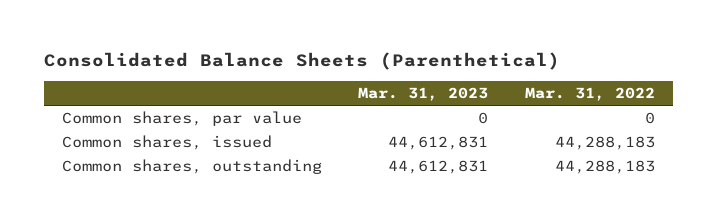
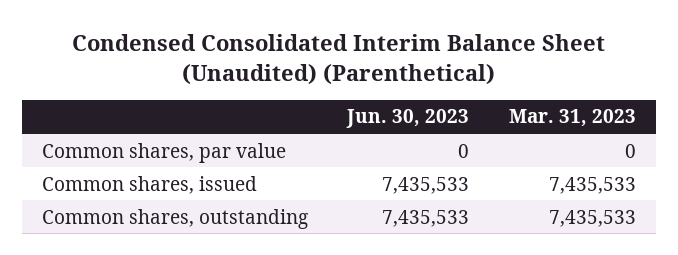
- Consolidated Balance Sheets (Parenthetical)
+ Condensed Consolidated Interim Balance Sheet (Unaudited) (Parenthetical)
- | Mar. 31, 2023 | Mar. 31, 2022
+ | Jun. 30, 2023 | Mar. 31, 2023
- Common shares, issued | 44,612,831 | 44,288,183
- Common shares, outstanding | 44,612,831 | 44,288,183
+ Common shares, issued | 7,435,533 | 7,435,533
+ Common shares, outstanding | 7,435,533 | 7,435,533

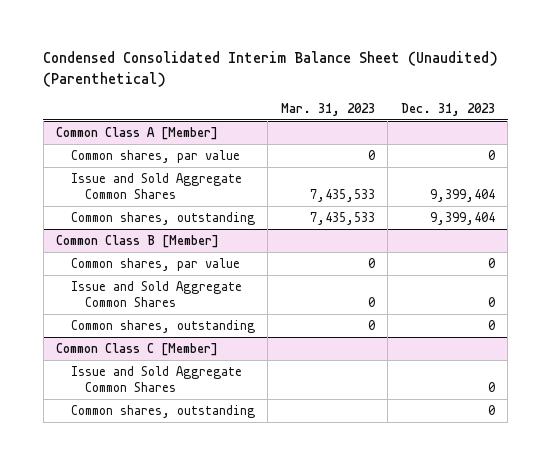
- | Jun. 30, 2023 | Mar. 31, 2023
+ | Mar. 31, 2023 | Dec. 31, 2023
+ Common Class A [Member]
- Common shares, issued | 7,435,533 | 7,435,533
+ Issue and Sold Aggregate Common Shares | 7,435,533 | 9,399,404
+ Common Class B [Member]
+ Common shares, par value | 0 | 0
+ Issue and Sold Aggregate Common Shares | 0 | 0
+ Common shares, outstanding | 0 | 0
+ Common Class C [Member]
+ Issue and Sold Aggregate Common Shares | | 0
+ Common shares, outstanding | | 0

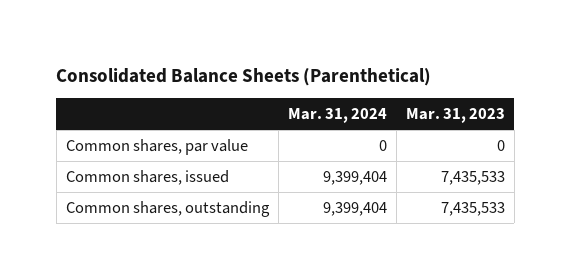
- Condensed Consolidated Interim Balance Sheet (Unaudited) (Parenthetical)
+ Consolidated Balance Sheets (Parenthetical)
- | Mar. 31, 2023 | Dec. 31, 2023
+ | Mar. 31, 2024 | Mar. 31, 2023
- Common Class A [Member]
- Issue and Sold Aggregate Common Shares | 7,435,533 | 9,399,404
+ Common shares, issued | 9,399,404 | 7,435,533
- Common Class B [Member]
- Common shares, par value | 0 | 0
- Issue and Sold Aggregate Common Shares | 0 | 0
- Common shares, outstanding | 0 | 0
- Common Class C [Member]
- Issue and Sold Aggregate Common Shares | | 0
- Common shares, outstanding | | 0

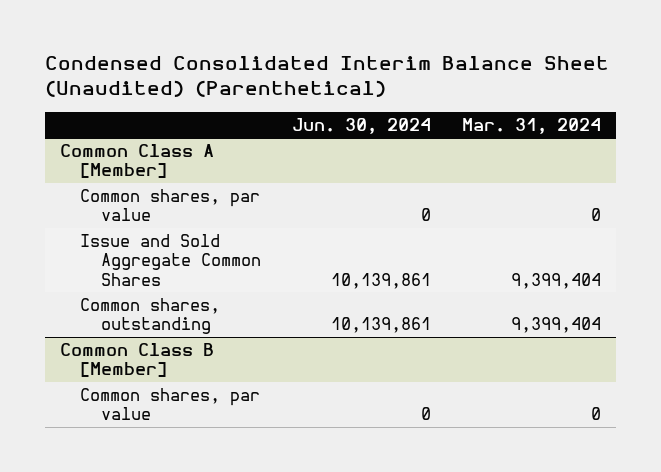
- Consolidated Balance Sheets (Parenthetical)
+ Condensed Consolidated Interim Balance Sheet (Unaudited) (Parenthetical)
- | Mar. 31, 2024 | Mar. 31, 2023
+ | Jun. 30, 2024 | Mar. 31, 2024
+ Common Class A [Member]
- Common shares, issued | 9,399,404 | 7,435,533
+ Issue and Sold Aggregate Common Shares | 10,139,861 | 9,399,404
+ Common Class B [Member]
+ Common shares, par value | 0 | 0

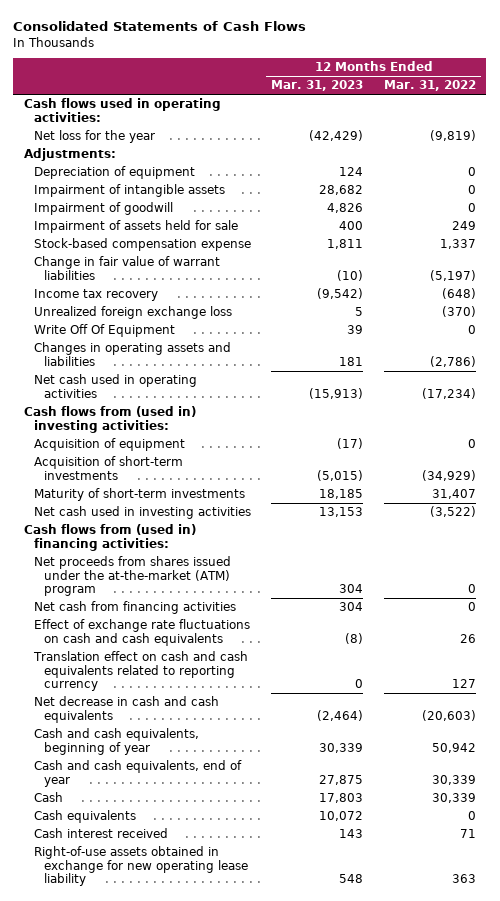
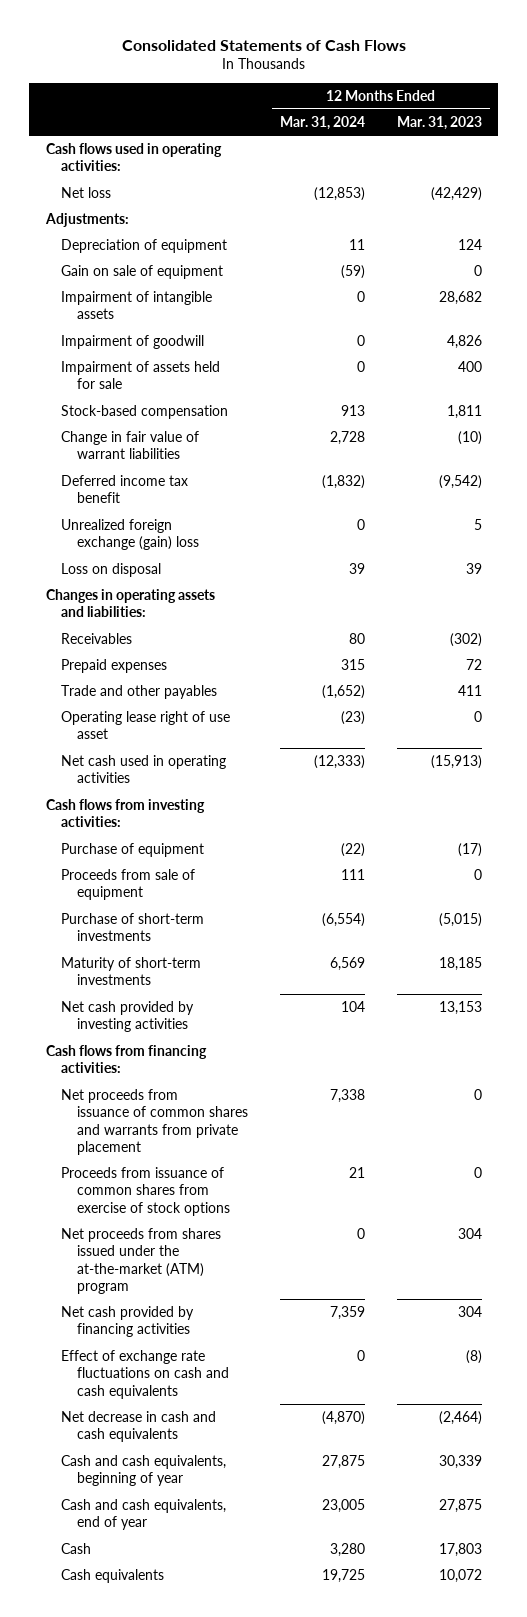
- | 12 Months Ended Mar. 31, 2023 | 12 Months Ended Mar. 31, 2022
+ | 12 Months Ended Mar. 31, 2024 | 12 Months Ended Mar. 31, 2023
- Net loss for the year | (42,429) | (9,819)
+ Net loss | (12,853) | (42,429)
+ Gain on sale of equipment | (59) | 0
- Stock-based compensation expense | 1,811 | 1,337
+ Stock-based compensation | 913 | 1,811
- Income tax recovery | (9,542) | (648)
- Unrealized foreign exchange loss | 5 | (370)
- Write Off Of Equipment | 39 | 0
- Changes in operating assets and liabilities | 181 | (2,786)
+ Deferred income tax benefit | (1,832) | (9,542)
+ Unrealized foreign exchange (gain) loss | 0 | 5
+ Loss on disposal | 39 | 39
+ Changes in operating assets and liabilities:
+ Receivables | 80 | (302)
+ Prepaid expenses | 315 | 72
+ Trade and other payables | (1,652) | 411
+ Operating lease right of use asset | (23) | 0
- Cash flows from (used in) investing activities:
- Acquisition of equipment | (17) | 0
- Acquisition of short-term investments | (5,015) | (34,929)
+ Cash flows from investing activities:
+ Purchase of equipment | (22) | (17)
+ Proceeds from sale of equipment | 111 | 0
+ Purchase of short-term investments | (6,554) | (5,015)
- Net cash used in investing activities | 13,153 | (3,522)
- Cash flows from (used in) financing activities:
+ Net cash provided by investing activities | 104 | 13,153
+ Cash flows from financing activities:
+ Net proceeds from issuance of common shares and warrants from private placement | 7,338 | 0
+ Proceeds from issuance of common shares from exercise of stock options | 21 | 0
- Net cash from financing activities | 304 | 0
+ Net cash provided by financing activities | 7,359 | 304
- Translation effect on cash and cash equivalents related to reporting currency | 0 | 127
- Cash interest received | 143 | 71
- Right-of-use assets obtained in exchange for new operating lease liability | 548 | 363

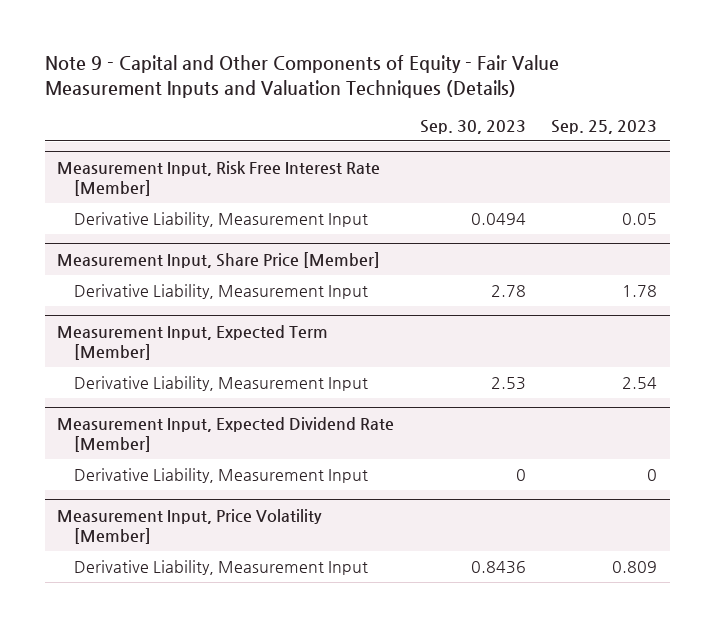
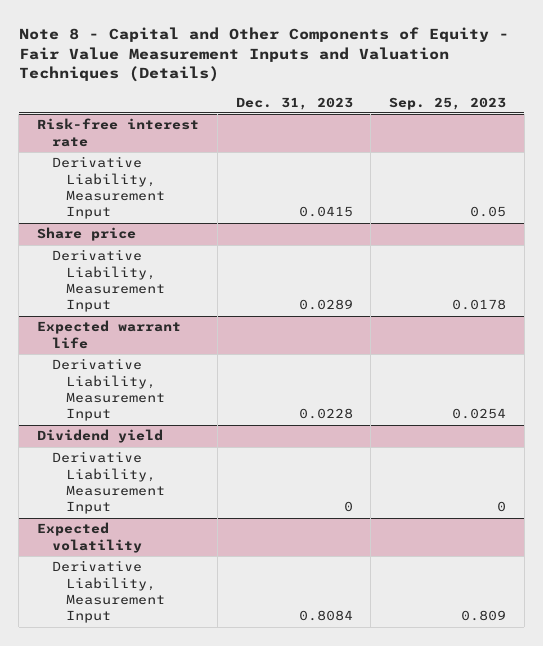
- Note 9 - Capital and Other Components of Equity - Fair Value Measurement Inputs and Valuation Techniques (Details)
+ Note 8 - Capital and Other Components of Equity - Fair Value Measurement Inputs and Valuation Techniques (Details)
- | Sep. 30, 2023 | Sep. 25, 2023
+ | Dec. 31, 2023 | Sep. 25, 2023
- Measurement Input, Risk Free Interest Rate [Member]
+ Risk-free interest rate
- Measurement Input, Share Price [Member]
- Derivative Liability, Measurement Input | 2.78 | 1.78
- Measurement Input, Expected Term [Member]
- Derivative Liability, Measurement Input | 2.53 | 2.54
- Measurement Input, Expected Dividend Rate [Member]
+ Share price
+ Derivative Liability, Measurement Input | 0.0289 | 0.0178
+ Expected warrant life
+ Derivative Liability, Measurement Input | 0.0228 | 0.0254
+ Dividend yield
- Measurement Input, Price Volatility [Member]
+ Expected volatility

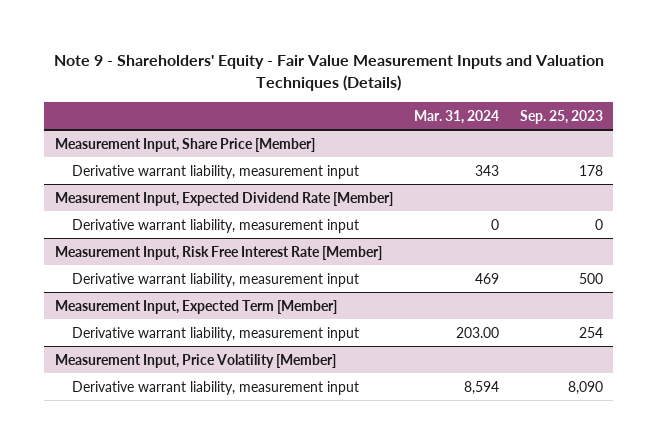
- Note 8 - Capital and Other Components of Equity - Fair Value Measurement Inputs and Valuation Techniques (Details)
+ Note 9 - Shareholders' Equity - Fair Value Measurement Inputs and Valuation Techniques (Details)
- | Dec. 31, 2023 | Sep. 25, 2023
+ | Mar. 31, 2024 | Sep. 25, 2023
- Risk-free interest rate
- Derivative Liability, Measurement Input | 0.0415 | 0.05
- Share price
- Derivative Liability, Measurement Input | 0.0289 | 0.0178
- Expected warrant life
- Derivative Liability, Measurement Input | 0.0228 | 0.0254
- Dividend yield
- Derivative Liability, Measurement Input | 0 | 0
- Expected volatility
- Derivative Liability, Measurement Input | 0.8084 | 0.809
+ Measurement Input, Share Price [Member]
+ Derivative warrant liability, measurement input | 343 | 178
+ Measurement Input, Expected Dividend Rate [Member]
+ Derivative warrant liability, measurement input | 0 | 0
+ Measurement Input, Risk Free Interest Rate [Member]
+ Derivative warrant liability, measurement input | 469 | 500
+ Measurement Input, Expected Term [Member]
+ Derivative warrant liability, measurement input | 203.00 | 254
+ Measurement Input, Price Volatility [Member]
+ Derivative warrant liability, measurement input | 8,594 | 8,090

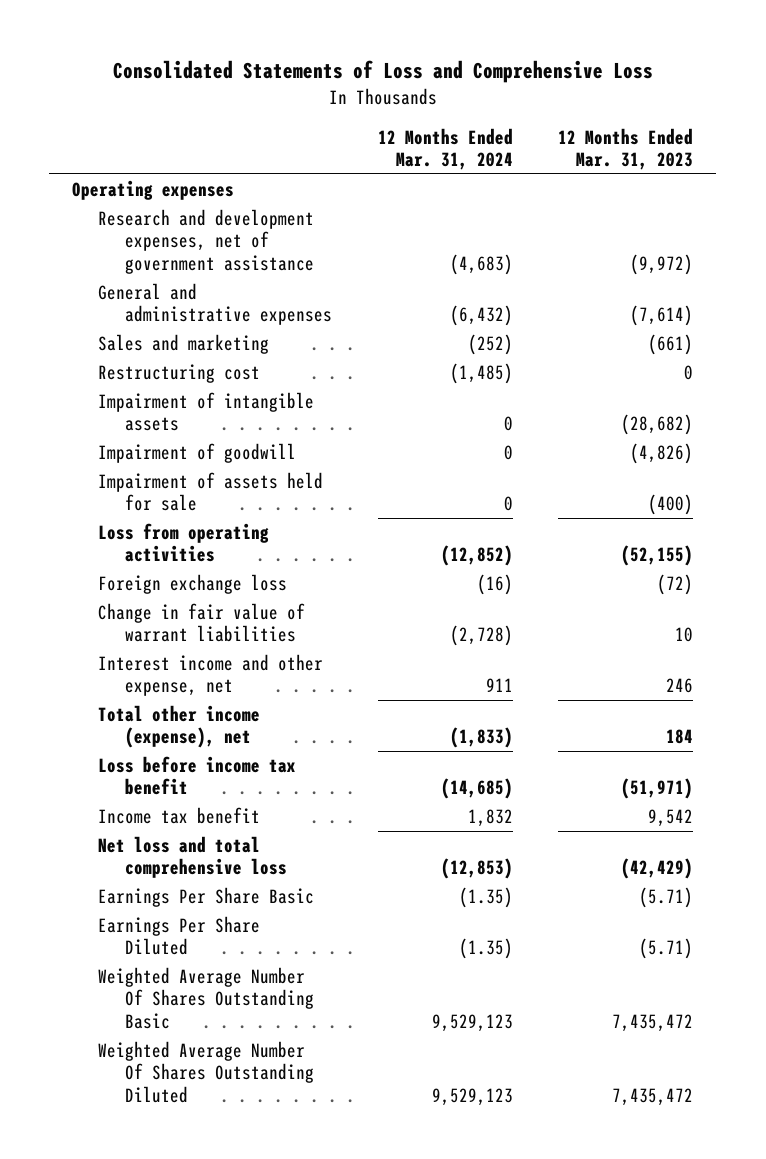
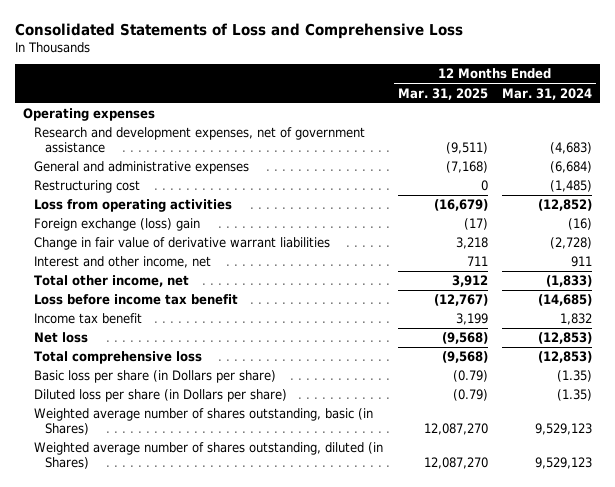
- | 12 Months Ended Mar. 31, 2024 | 12 Months Ended Mar. 31, 2023
+ | 12 Months Ended Mar. 31, 2025 | 12 Months Ended Mar. 31, 2024
- General and administrative expenses | (6,432) | (7,614)
- Sales and marketing | (252) | (661)
+ General and administrative expenses | (7,168) | (6,684)
- Impairment of intangible assets | 0 | (28,682)
- Impairment of goodwill | 0 | (4,826)
- Impairment of assets held for sale | 0 | (400)
- Foreign exchange loss | (16) | (72)
- Change in fair value of warrant liabilities | (2,728) | 10
- Interest income and other expense, net | 911 | 246
- Total other income (expense), net | (1,833) | 184
+ Foreign exchange (loss) gain | (17) | (16)
+ Change in fair value of derivative warrant liabilities | 3,218 | (2,728)
+ Interest and other income, net | 711 | 911
+ Total other income, net | 3,912 | (1,833)
- Net loss and total comprehensive loss | (12,853) | (42,429)
- Earnings Per Share Basic | (1.35) | (5.71)
- Earnings Per Share Diluted | (1.35) | (5.71)
- Weighted Average Number Of Shares Outstanding Basic | 9,529,123 | 7,435,472
- Weighted Average Number Of Shares Outstanding Diluted | 9,529,123 | 7,435,472
+ Net loss | (9,568) | (12,853)
+ Total comprehensive loss | (9,568) | (12,853)
+ Basic loss per share (in Dollars per share) | (0.79) | (1.35)
+ Diluted loss per share (in Dollars per share) | (0.79) | (1.35)
+ Weighted average number of shares outstanding, basic (in Shares) | 12,087,270 | 9,529,123
+ Weighted average number of shares outstanding, diluted (in Shares) | 12,087,270 | 9,529,123

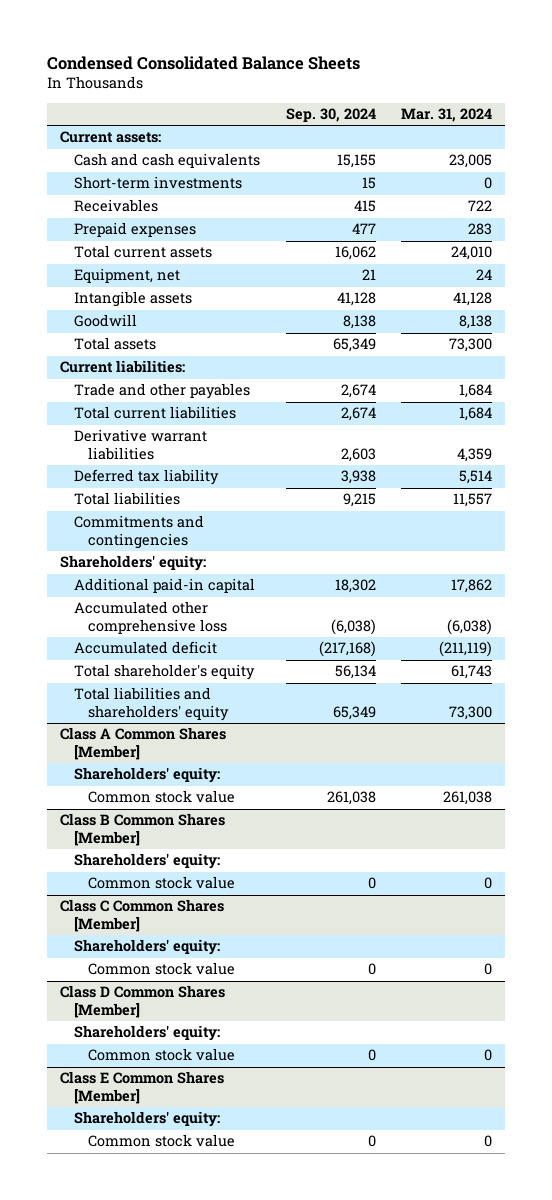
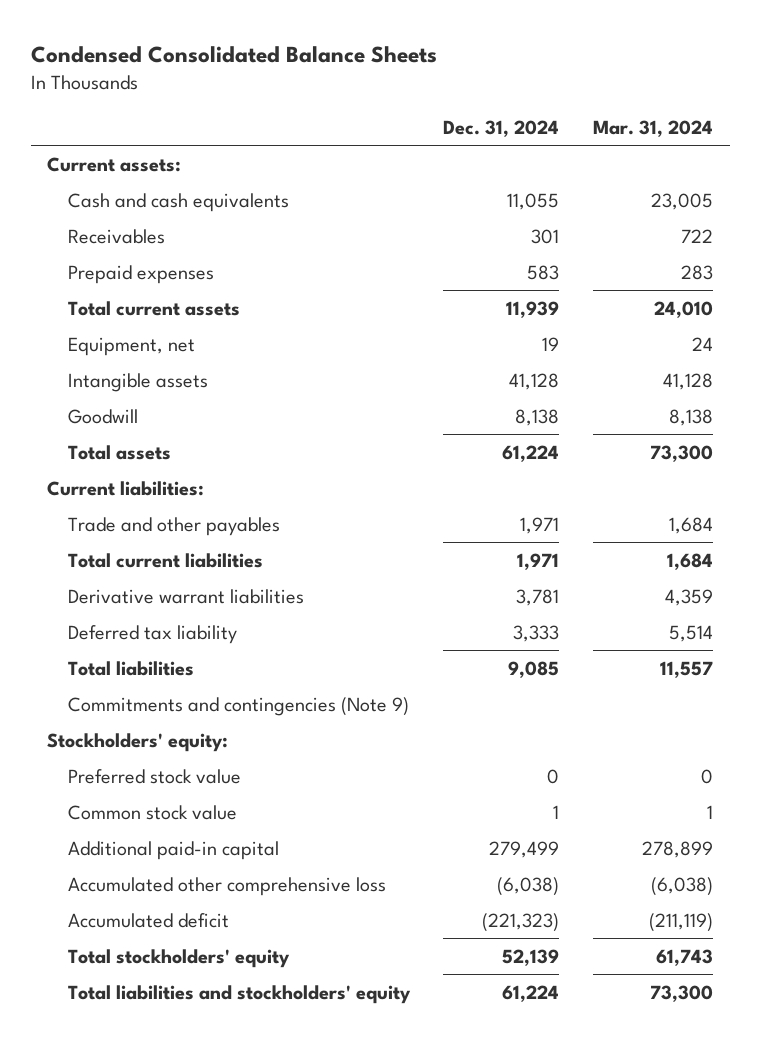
- | Sep. 30, 2024 | Mar. 31, 2024
+ | Dec. 31, 2024 | Mar. 31, 2024
- Short-term investments | 15 | 0
- Commitments and contingencies
- Shareholders' equity:
- Additional paid-in capital | 18,302 | 17,862
+ Commitments and contingencies (Note 9)
+ Stockholders' equity:
+ Preferred stock value | 0 | 0
+ Common stock value | 1 | 1
+ Additional paid-in capital | 279,499 | 278,899
- Total shareholder's equity | 56,134 | 61,743
- Total liabilities and shareholders' equity | 65,349 | 73,300
- Class A Common Shares [Member]
- Shareholders' equity:
- Common stock value | 261,038 | 261,038
- Class B Common Shares [Member]
- Shareholders' equity:
- Common stock value | 0 | 0
- Class C Common Shares [Member]
- Shareholders' equity:
- Common stock value | 0 | 0
- Class D Common Shares [Member]
- Shareholders' equity:
- Common stock value | 0 | 0
- Class E Common Shares [Member]
- Shareholders' equity:
- Common stock value | 0 | 0
+ Total stockholders' equity | 52,139 | 61,743
+ Total liabilities and stockholders' equity | 61,224 | 73,300

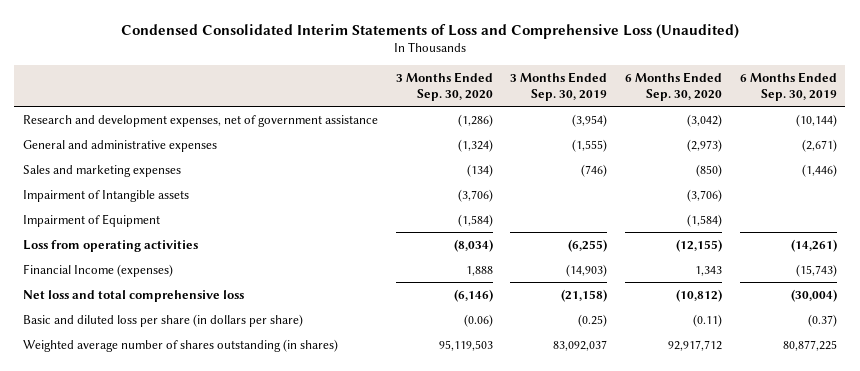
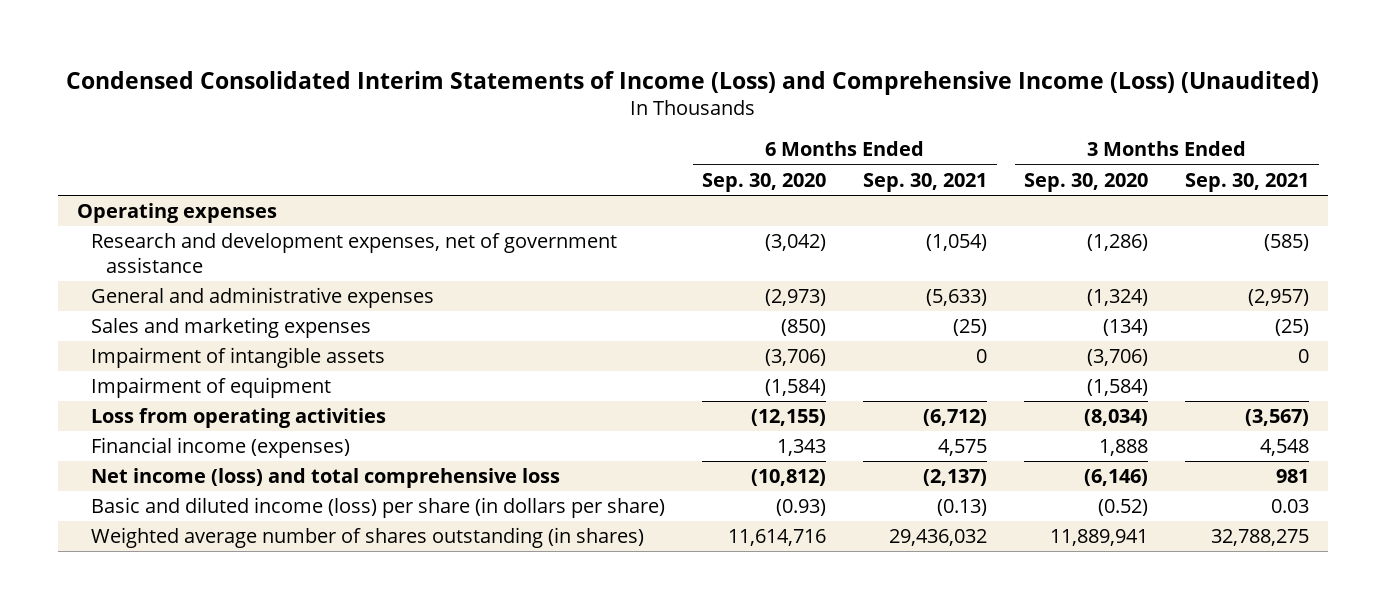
- Condensed Consolidated Interim Statements of Loss and Comprehensive Loss (Unaudited)
+ Condensed Consolidated Interim Statements of Income (Loss) and Comprehensive Income (Loss) (Unaudited)
- | 3 Months Ended Sep. 30, 2020 | 3 Months Ended Sep. 30, 2019 | 6 Months Ended Sep. 30, 2020 | 6 Months Ended Sep. 30, 2019
+ | 6 Months Ended Sep. 30, 2020 | 6 Months Ended Sep. 30, 2021 | 3 Months Ended Sep. 30, 2020 | 3 Months Ended Sep. 30, 2021
+ Operating expenses
- Impairment of Intangible assets | (3,706) | | (3,706) |
- Impairment of Equipment | (1,584) | | (1,584) |
+ Impairment of intangible assets | (3,706) | 0 | (3,706) | 0
+ Impairment of equipment | (1,584) | | (1,584) |
- Financial Income (expenses) | 1,888 | (14,903) | 1,343 | (15,743)
- Net loss and total comprehensive loss | (6,146) | (21,158) | (10,812) | (30,004)
- Basic and diluted loss per share (in dollars per share) | (0.06) | (0.25) | (0.11) | (0.37)
- Weighted average number of shares outstanding (in shares) | 95,119,503 | 83,092,037 | 92,917,712 | 80,877,225
+ Financial income (expenses) | 1,343 | 4,575 | 1,888 | 4,548
+ Net income (loss) and total comprehensive loss | (10,812) | (2,137) | (6,146) | 981
+ Basic and diluted income (loss) per share (in dollars per share) | (0.93) | (0.13) | (0.52) | 0.03
+ Weighted average number of shares outstanding (in shares) | 11,614,716 | 29,436,032 | 11,889,941 | 32,788,275

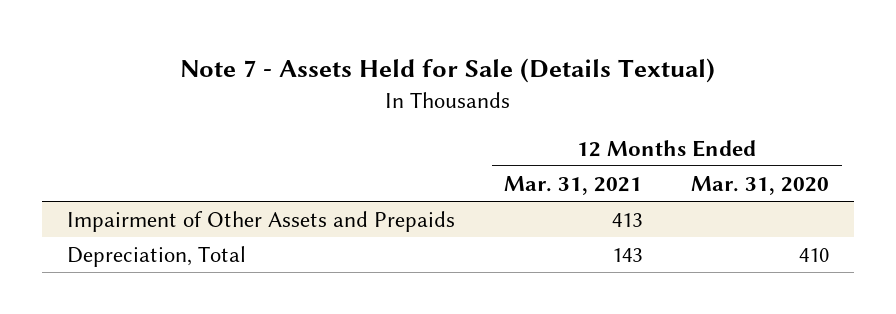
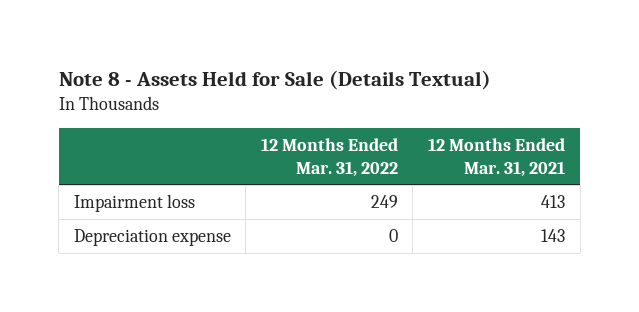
- Note 7 - Assets Held for Sale (Details Textual)
+ Note 8 - Assets Held for Sale (Details Textual)
- | 12 Months Ended Mar. 31, 2021 | 12 Months Ended Mar. 31, 2020
+ | 12 Months Ended Mar. 31, 2022 | 12 Months Ended Mar. 31, 2021
- Impairment of Other Assets and Prepaids | 413 |
- Depreciation, Total | 143 | 410
+ Impairment loss | 249 | 413
+ Depreciation expense | 0 | 143

